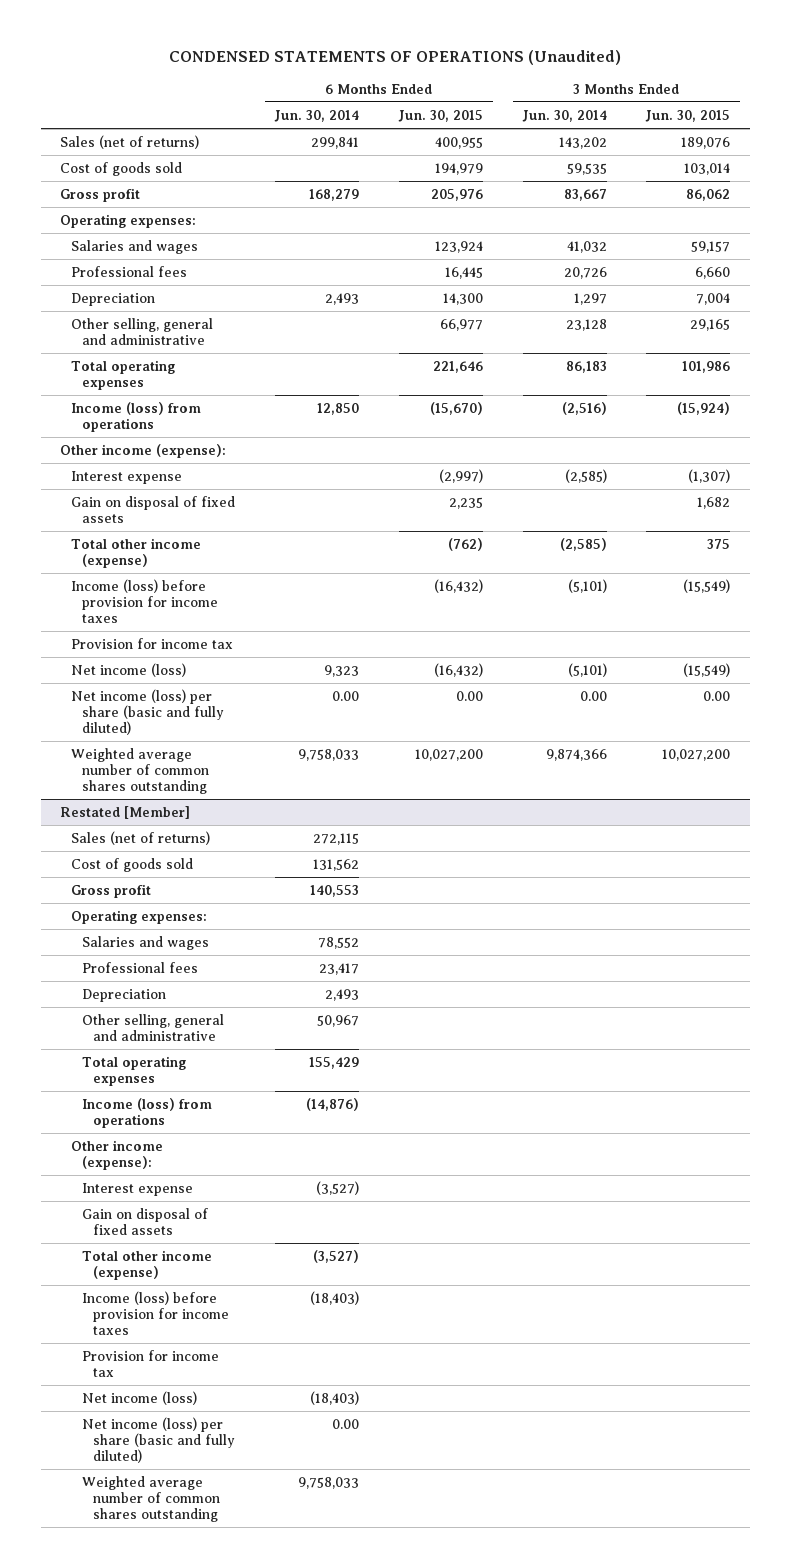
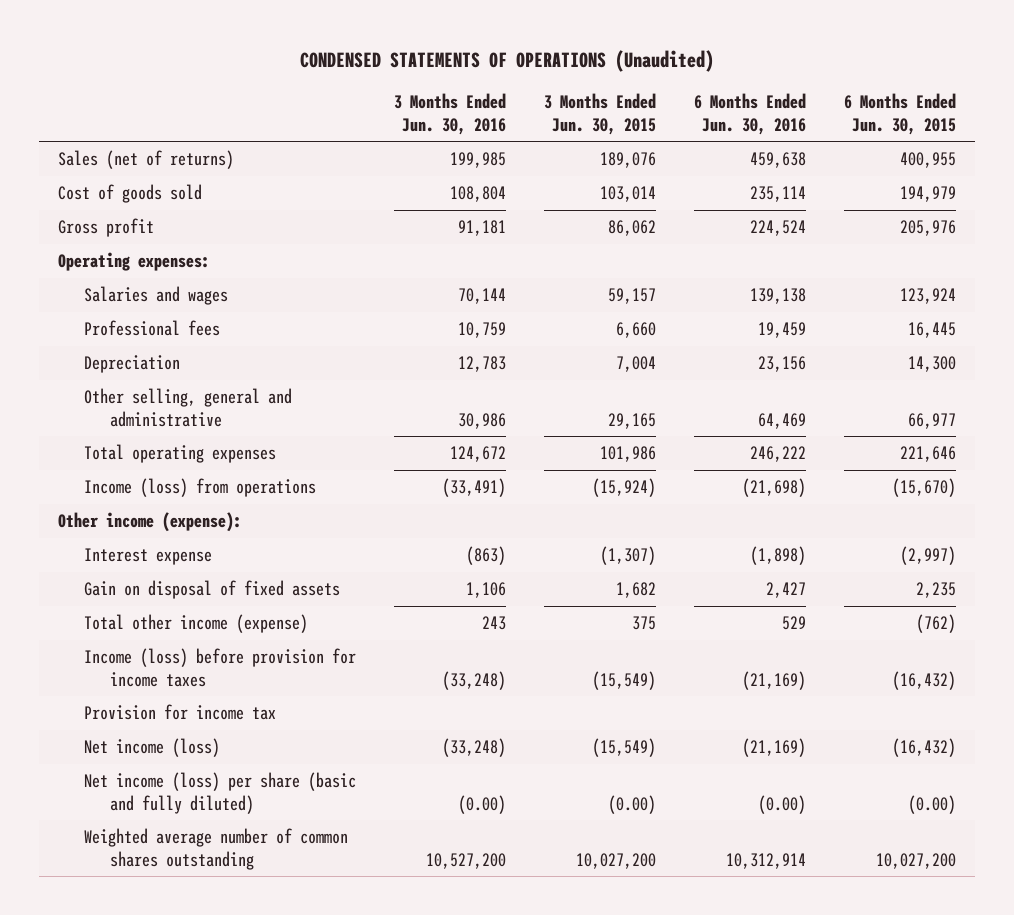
- | 6 Months Ended Jun. 30, 2014 | 6 Months Ended Jun. 30, 2015 | 3 Months Ended Jun. 30, 2014 | 3 Months Ended Jun. 30, 2015
+ | 3 Months Ended Jun. 30, 2016 | 3 Months Ended Jun. 30, 2015 | 6 Months Ended Jun. 30, 2016 | 6 Months Ended Jun. 30, 2015
- Net income (loss) per share (basic and fully diluted) | 0.00 | 0.00 | 0.00 | 0.00
+ Net income (loss) per share (basic and fully diluted) | (0.00) | (0.00) | (0.00) | (0.00)
- Restated [Member]
- Sales (net of returns) | 272,115 | | |
- Cost of goods sold | 131,562 | | |
- Gross profit | 140,553 | | |
- Operating expenses:
- Salaries and wages | 78,552 | | |
- Professional fees | 23,417 | | |
- Depreciation | 2,493 | | |
- Other selling, general and administrative | 50,967 | | |
- Total operating expenses | 155,429 | | |
- Income (loss) from operations | (14,876) | | |
- Other income (expense):
- Interest expense | (3,527) | | |
- Gain on disposal of fixed assets
- Total other income (expense) | (3,527) | | |
- Income (loss) before provision for income taxes | (18,403) | | |
- Provision for income tax
- Net income (loss) | (18,403) | | |
- Net income (loss) per share (basic and fully diluted) | 0.00 | | |
- Weighted average number of common shares outstanding | 9,758,033 | | |

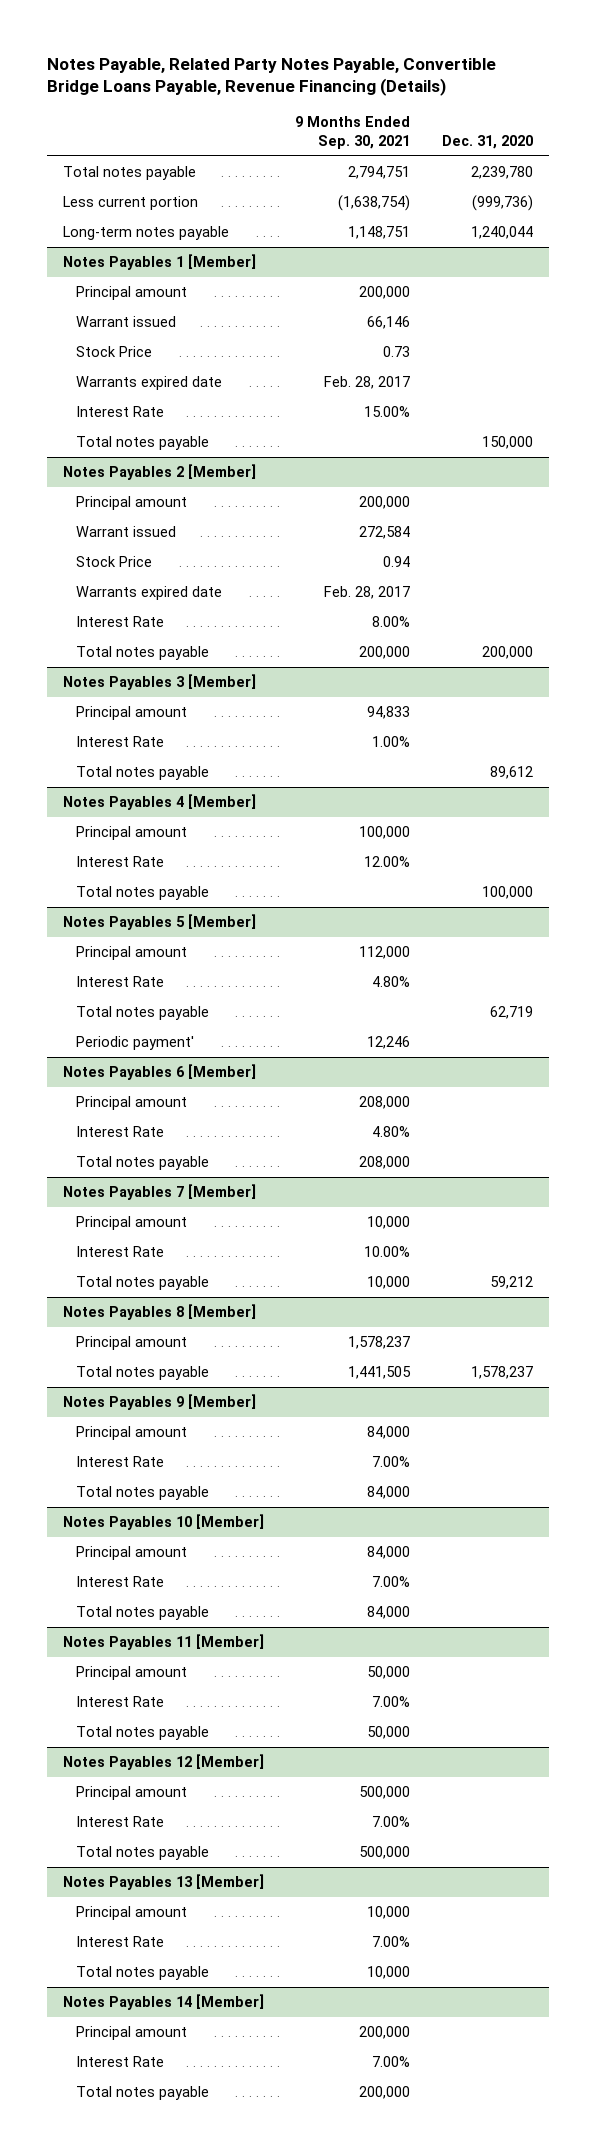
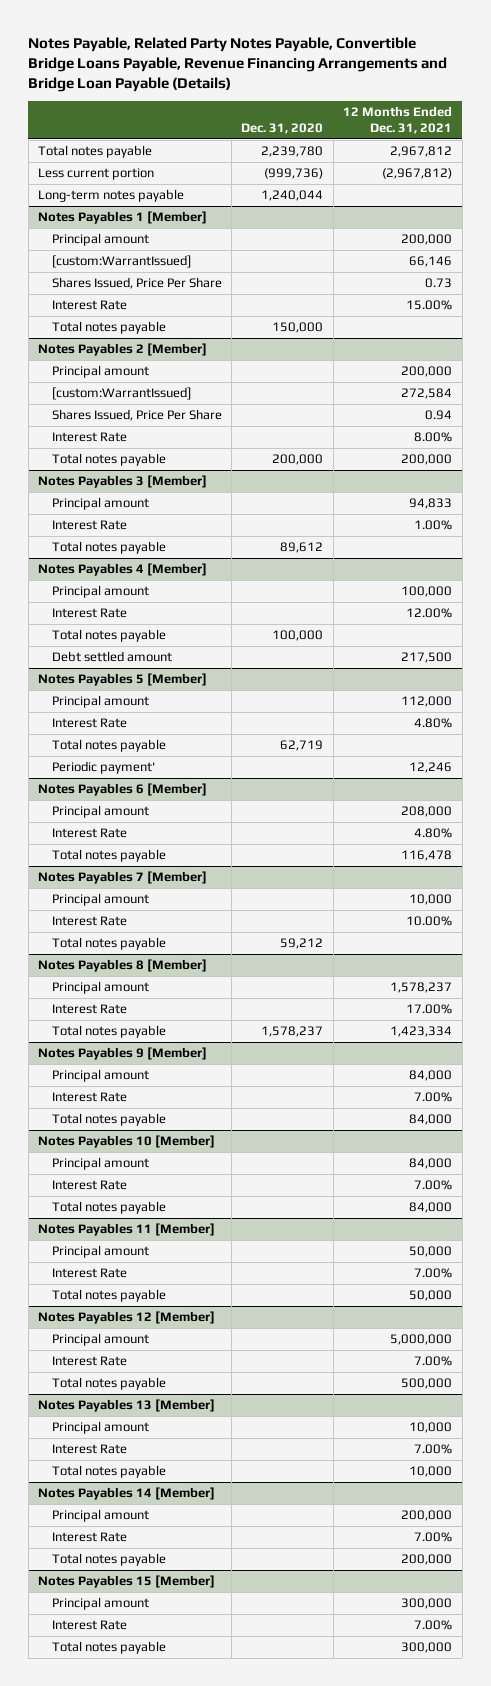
- Notes Payable, Related Party Notes Payable, Convertible Bridge Loans Payable, Revenue Financing (Details)
+ Notes Payable, Related Party Notes Payable, Convertible Bridge Loans Payable, Revenue Financing Arrangements and Bridge Loan Payable (Details)
- | 9 Months Ended Sep. 30, 2021 | Dec. 31, 2020
+ | Dec. 31, 2020 | 12 Months Ended Dec. 31, 2021
@ Notes Payables 1 [Member]
- Warrant issued | 66,146 |
- Stock Price | 0.73 |
- Warrants expired date | Feb. 28, 2017 |
+ [custom:WarrantIssued] | | 66,146
+ Shares Issued, Price Per Share | | 0.73
@ Notes Payables 2 [Member]
- Warrant issued | 272,584 |
- Stock Price | 0.94 |
- Warrants expired date | Feb. 28, 2017 |
+ [custom:WarrantIssued] | | 272,584
+ Shares Issued, Price Per Share | | 0.94
@ Notes Payables 4 [Member]
+ Debt settled amount | | 217,500
@ Notes Payables 8 [Member]
+ Interest Rate | | 17.00%
+ Notes Payables 15 [Member]
+ Principal amount | | 300,000
+ Interest Rate | | 7.00%
+ Total notes payable | | 300,000

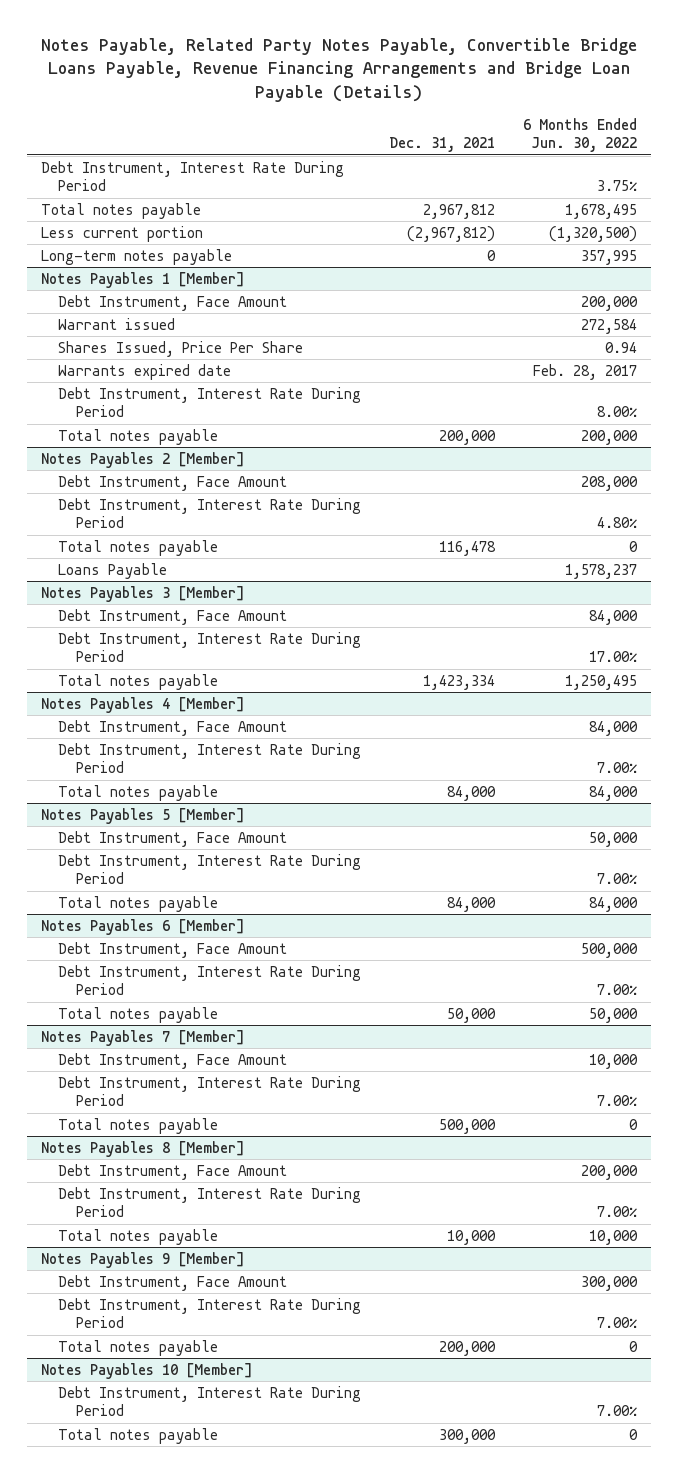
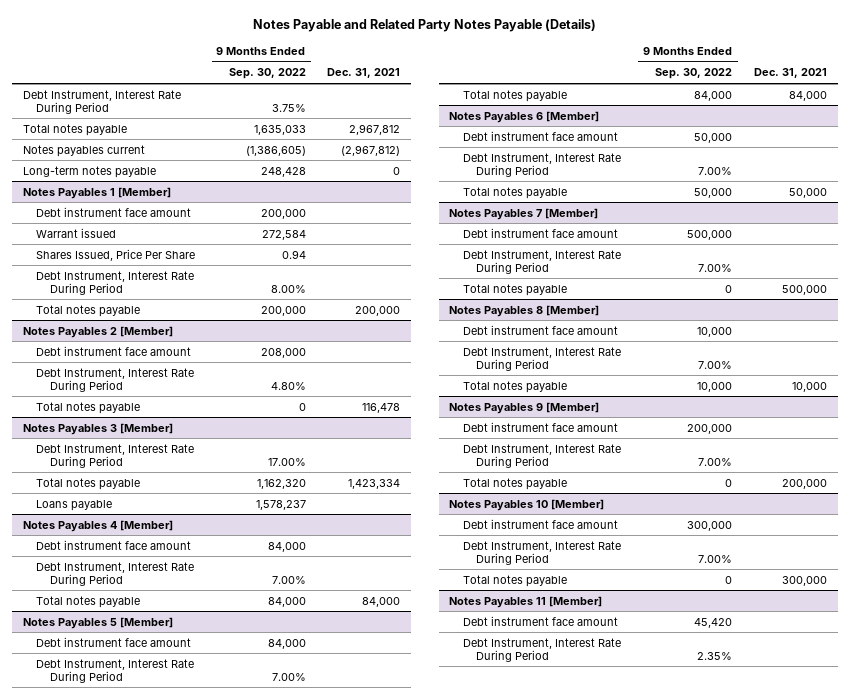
- Notes Payable, Related Party Notes Payable, Convertible Bridge Loans Payable, Revenue Financing Arrangements and Bridge Loan Payable (Details)
+ Notes Payable and Related Party Notes Payable (Details)
- | Dec. 31, 2021 | 6 Months Ended Jun. 30, 2022
+ | 9 Months Ended Sep. 30, 2022 | Dec. 31, 2021
- Less current portion | (2,967,812) | (1,320,500)
+ Notes payables current | (1,386,605) | (2,967,812)
@ Notes Payables 1 [Member]
- Debt Instrument, Face Amount | | 200,000
+ Debt instrument face amount | 200,000 |
- Warrants expired date | | Feb. 28, 2017
@ Notes Payables 2 [Member]
- Debt Instrument, Face Amount | | 208,000
+ Debt instrument face amount | 208,000 |
- Loans Payable | | 1,578,237
@ Notes Payables 3 [Member]
- Debt Instrument, Face Amount | | 84,000
+ Loans payable | 1,578,237 |
@ Notes Payables 4 [Member]
- Debt Instrument, Face Amount | | 84,000
+ Debt instrument face amount | 84,000 |
@ Notes Payables 5 [Member]
- Debt Instrument, Face Amount | | 50,000
+ Debt instrument face amount | 84,000 |
@ Notes Payables 6 [Member]
- Debt Instrument, Face Amount | | 500,000
+ Debt instrument face amount | 50,000 |
@ Notes Payables 7 [Member]
- Debt Instrument, Face Amount | | 10,000
+ Debt instrument face amount | 500,000 |
@ Notes Payables 8 [Member]
- Debt Instrument, Face Amount | | 200,000
+ Debt instrument face amount | 10,000 |
@ Notes Payables 9 [Member]
- Debt Instrument, Face Amount | | 300,000
+ Debt instrument face amount | 200,000 |
@ Notes Payables 10 [Member]
+ Debt instrument face amount | 300,000 |
+ Notes Payables 11 [Member]
+ Debt instrument face amount | 45,420 |
+ Debt Instrument, Interest Rate During Period | 2.35% |

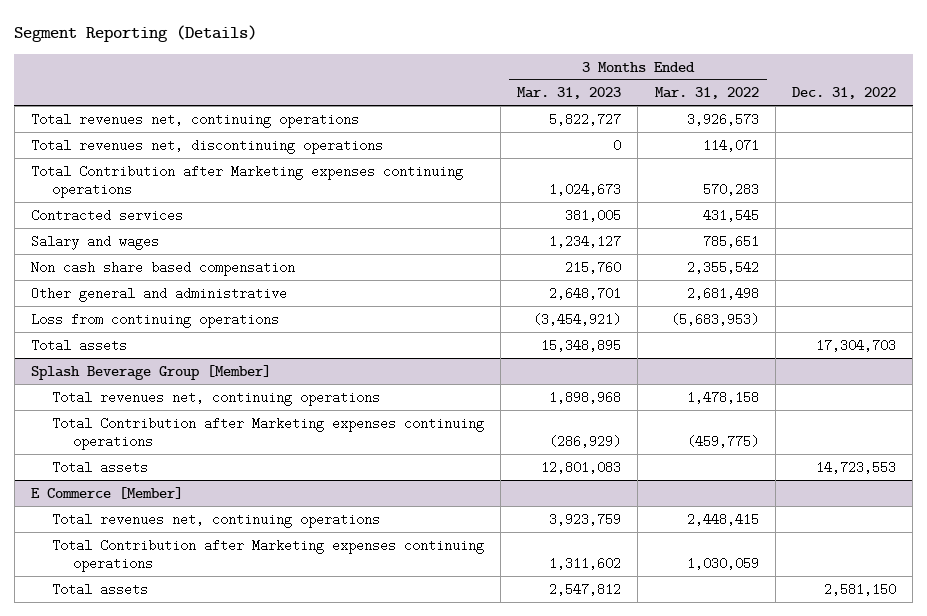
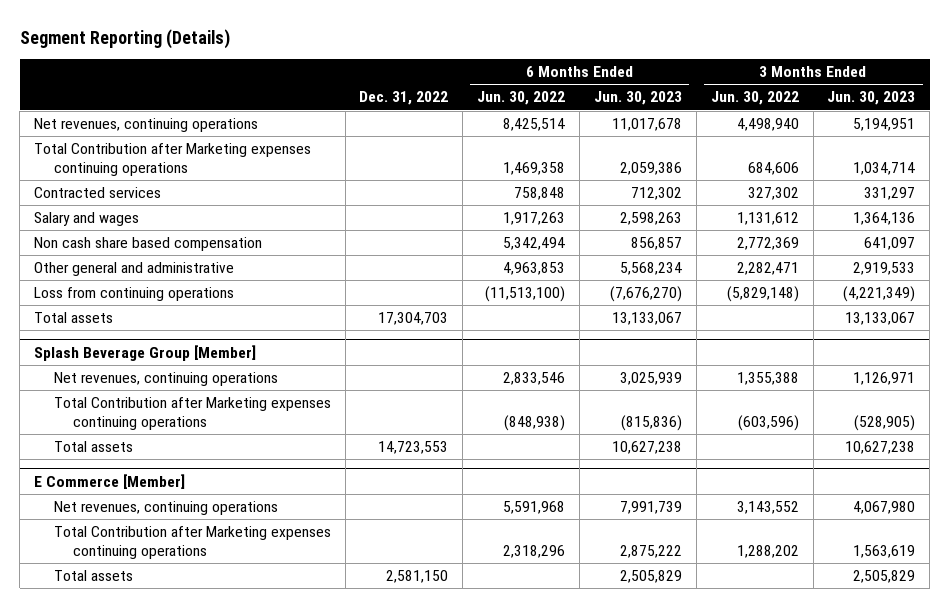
- | 3 Months Ended Mar. 31, 2023 | 3 Months Ended Mar. 31, 2022 | Dec. 31, 2022
+ | Dec. 31, 2022 | 6 Months Ended Jun. 30, 2022 | 6 Months Ended Jun. 30, 2023 | 3 Months Ended Jun. 30, 2022 | 3 Months Ended Jun. 30, 2023
- Total revenues net, continuing operations | 5,822,727 | 3,926,573 |
- Total revenues net, discontinuing operations | 0 | 114,071 |
+ Net revenues, continuing operations | | 8,425,514 | 11,017,678 | 4,498,940 | 5,194,951
@ Splash Beverage Group [Member]
- Total revenues net, continuing operations | 1,898,968 | 1,478,158 |
+ Net revenues, continuing operations | | 2,833,546 | 3,025,939 | 1,355,388 | 1,126,971
@ E Commerce [Member]
- Total revenues net, continuing operations | 3,923,759 | 2,448,415 |
+ Net revenues, continuing operations | | 5,591,968 | 7,991,739 | 3,143,552 | 4,067,980

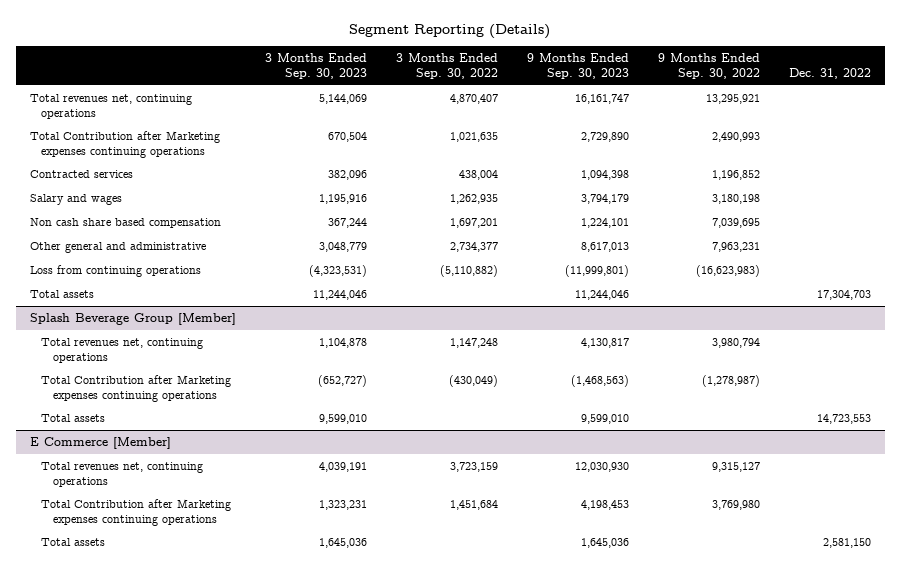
- | Dec. 31, 2022 | 6 Months Ended Jun. 30, 2022 | 6 Months Ended Jun. 30, 2023 | 3 Months Ended Jun. 30, 2022 | 3 Months Ended Jun. 30, 2023
+ | 3 Months Ended Sep. 30, 2023 | 3 Months Ended Sep. 30, 2022 | 9 Months Ended Sep. 30, 2023 | 9 Months Ended Sep. 30, 2022 | Dec. 31, 2022
- Net revenues, continuing operations | | 8,425,514 | 11,017,678 | 4,498,940 | 5,194,951
+ Total revenues net, continuing operations | 5,144,069 | 4,870,407 | 16,161,747 | 13,295,921 |
@ Splash Beverage Group [Member]
- Net revenues, continuing operations | | 2,833,546 | 3,025,939 | 1,355,388 | 1,126,971
+ Total revenues net, continuing operations | 1,104,878 | 1,147,248 | 4,130,817 | 3,980,794 |
@ E Commerce [Member]
- Net revenues, continuing operations | | 5,591,968 | 7,991,739 | 3,143,552 | 4,067,980
+ Total revenues net, continuing operations | 4,039,191 | 3,723,159 | 12,030,930 | 9,315,127 |

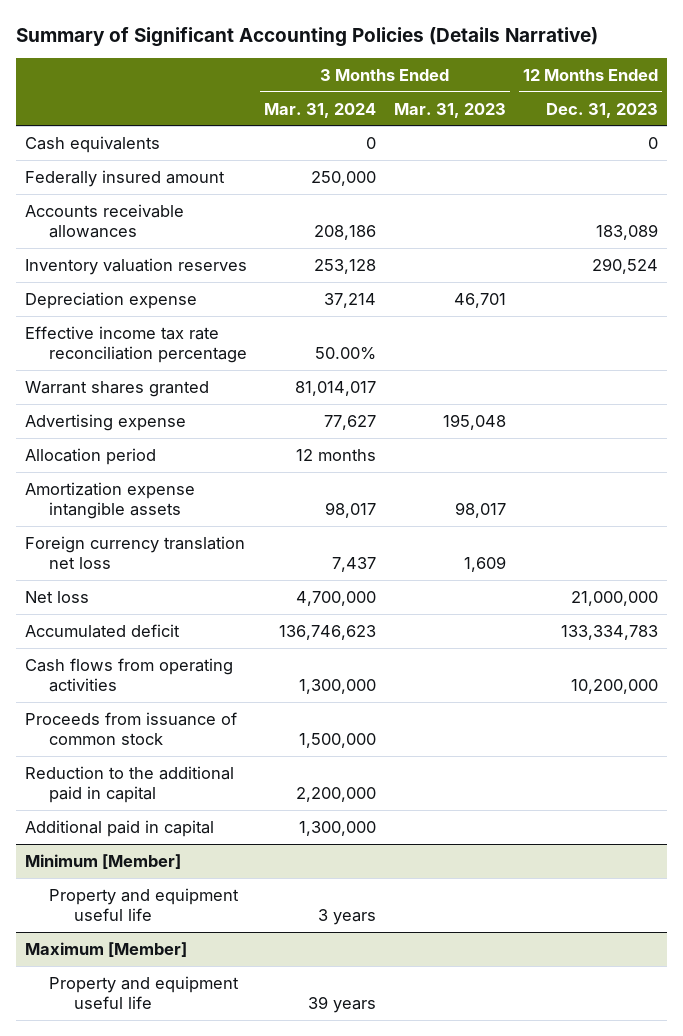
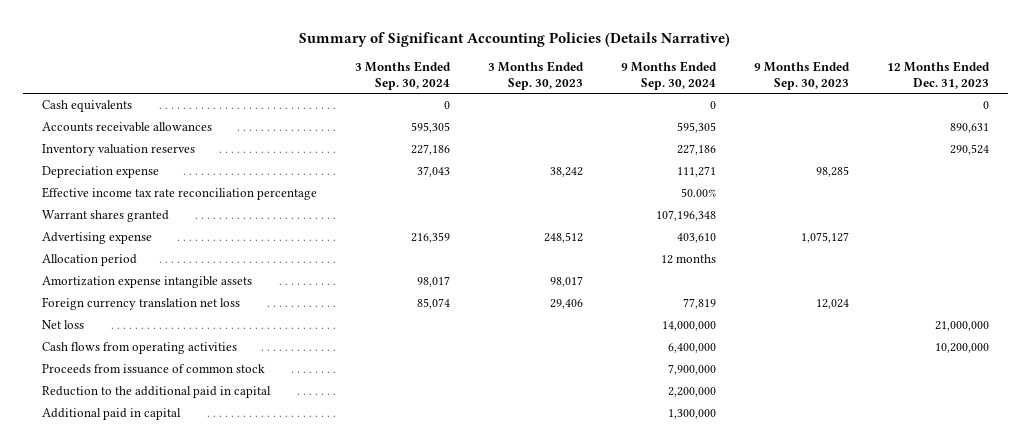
- | 3 Months Ended Mar. 31, 2024 | 3 Months Ended Mar. 31, 2023 | 12 Months Ended Dec. 31, 2023
+ | 3 Months Ended Sep. 30, 2024 | 3 Months Ended Sep. 30, 2023 | 9 Months Ended Sep. 30, 2024 | 9 Months Ended Sep. 30, 2023 | 12 Months Ended Dec. 31, 2023
- Federally insured amount | 250,000 | |
- Accounts receivable allowances | 208,186 | | 183,089
+ Accounts receivable allowances | 595,305 | | 595,305 | | 890,631
- Accumulated deficit | 136,746,623 | | 133,334,783
- Minimum [Member]
- Property and equipment useful life | 3 years | |
- Maximum [Member]
- Property and equipment useful life | 39 years | |

